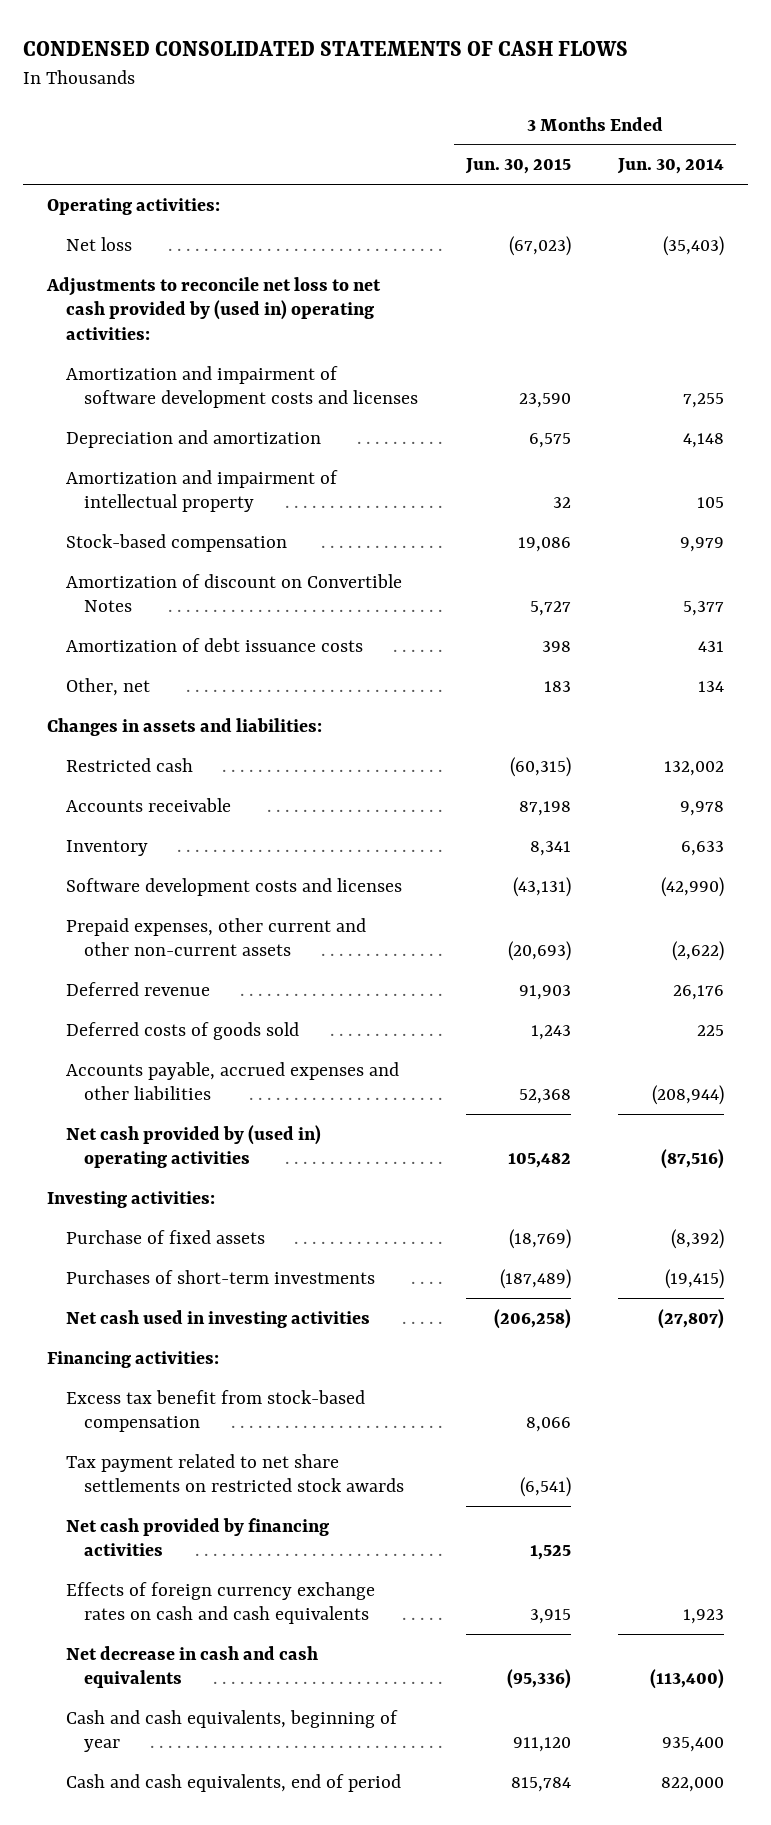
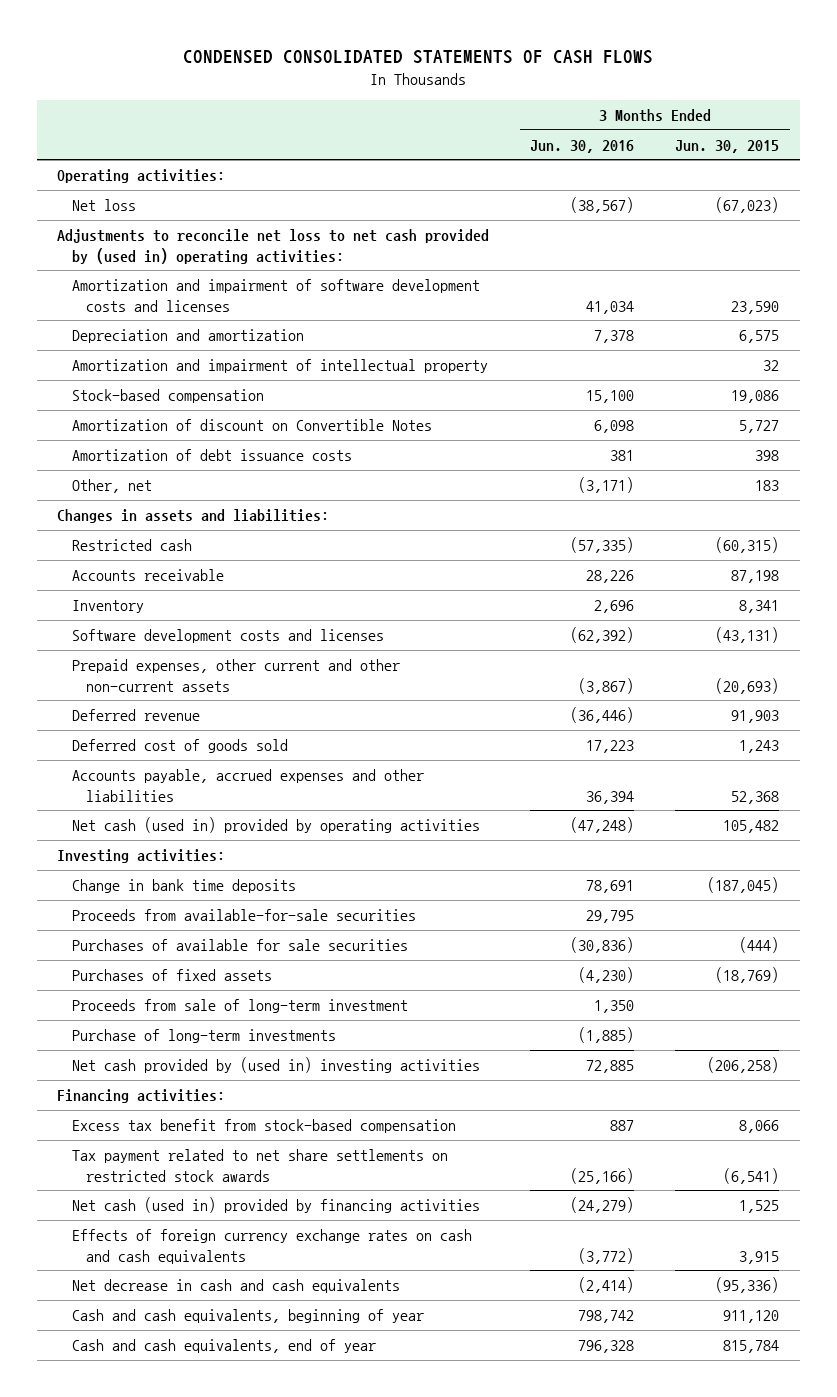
- | 3 Months Ended Jun. 30, 2015 | 3 Months Ended Jun. 30, 2014
+ | 3 Months Ended Jun. 30, 2016 | 3 Months Ended Jun. 30, 2015
- Deferred costs of goods sold | 1,243 | 225
+ Deferred cost of goods sold | 17,223 | 1,243
- Net cash provided by (used in) operating activities | 105,482 | (87,516)
+ Net cash (used in) provided by operating activities | (47,248) | 105,482
- Purchase of fixed assets | (18,769) | (8,392)
- Purchases of short-term investments | (187,489) | (19,415)
- Net cash used in investing activities | (206,258) | (27,807)
+ Change in bank time deposits | 78,691 | (187,045)
+ Proceeds from available-for-sale securities | 29,795 |
+ Purchases of available for sale securities | (30,836) | (444)
+ Purchases of fixed assets | (4,230) | (18,769)
+ Proceeds from sale of long-term investment | 1,350 |
+ Purchase of long-term investments | (1,885) |
+ Net cash provided by (used in) investing activities | 72,885 | (206,258)
- Net cash provided by financing activities | 1,525 |
+ Net cash (used in) provided by financing activities | (24,279) | 1,525
- Cash and cash equivalents, end of period | 815,784 | 822,000
+ Cash and cash equivalents, end of year | 796,328 | 815,784

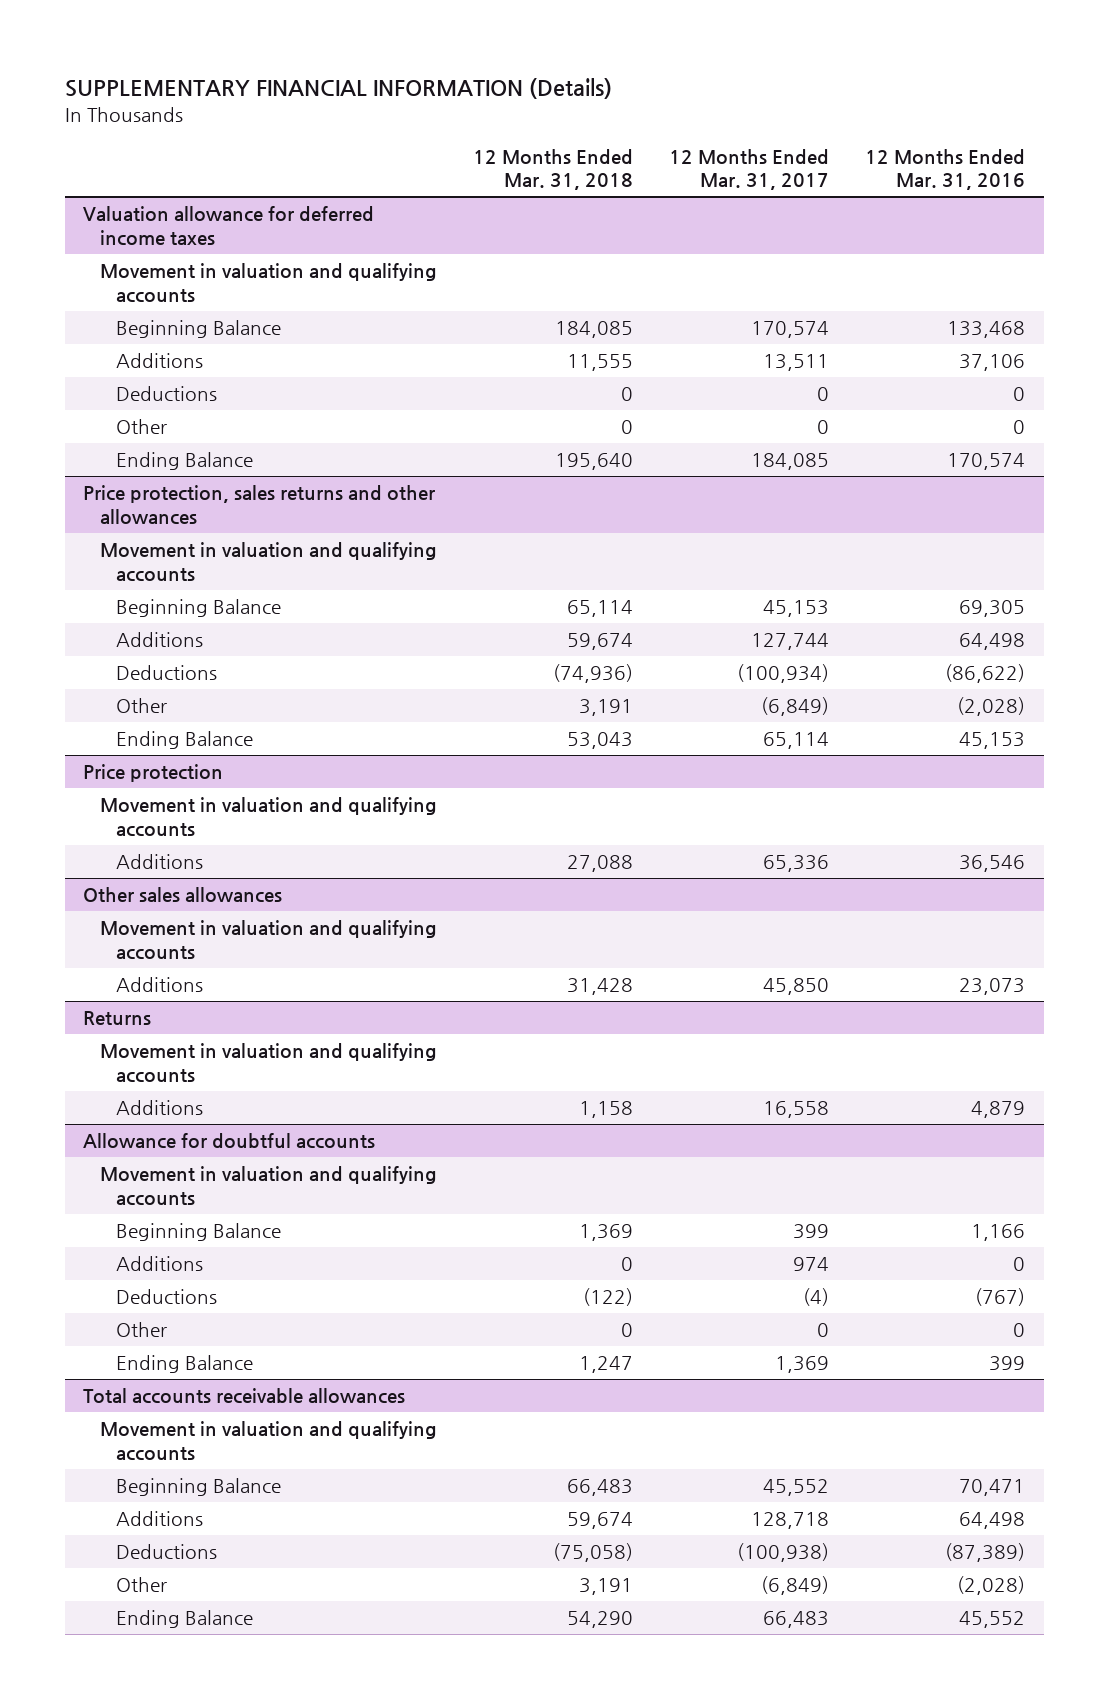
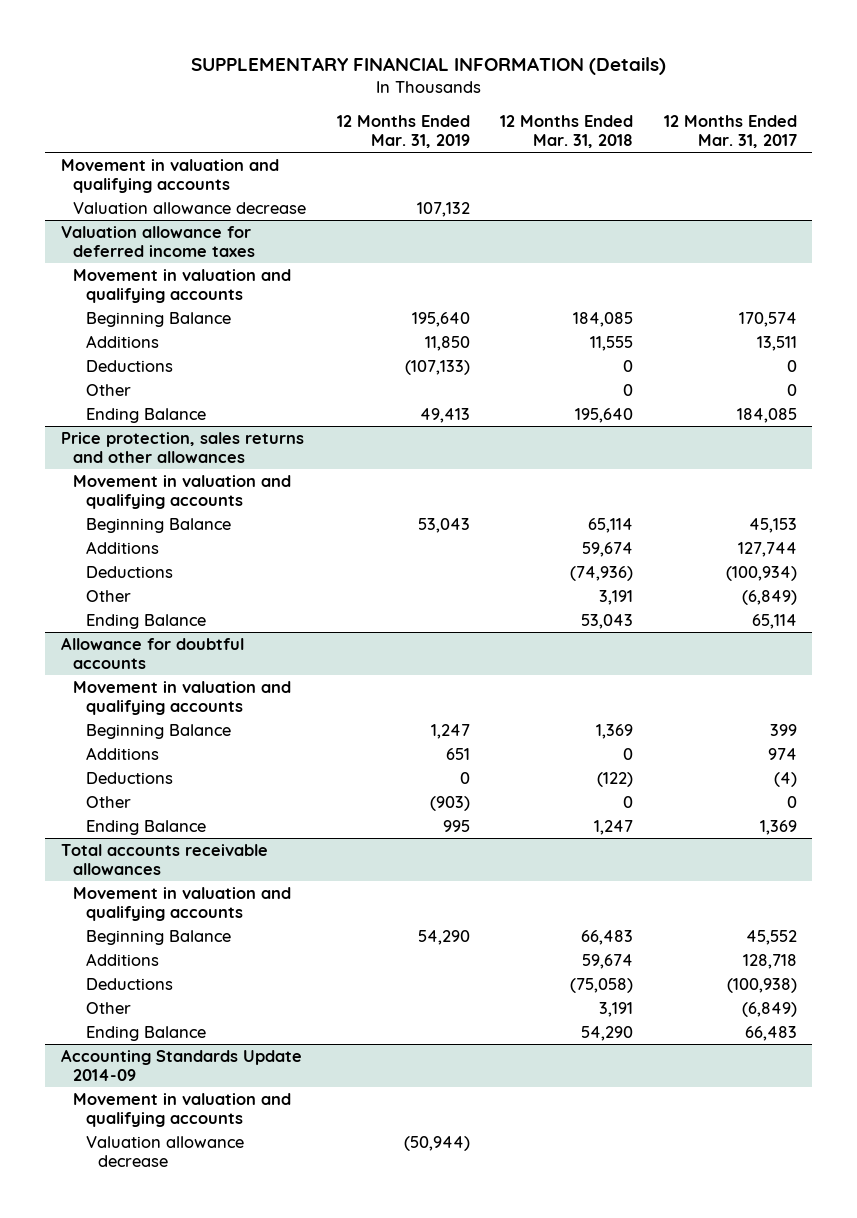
- | 12 Months Ended Mar. 31, 2018 | 12 Months Ended Mar. 31, 2017 | 12 Months Ended Mar. 31, 2016
+ | 12 Months Ended Mar. 31, 2019 | 12 Months Ended Mar. 31, 2018 | 12 Months Ended Mar. 31, 2017
+ Movement in valuation and qualifying accounts
+ Valuation allowance decrease | 107,132 | |
- Price protection
- Movement in valuation and qualifying accounts
- Additions | 27,088 | 65,336 | 36,546
- Other sales allowances
- Movement in valuation and qualifying accounts
- Additions | 31,428 | 45,850 | 23,073
- Returns
- Movement in valuation and qualifying accounts
- Additions | 1,158 | 16,558 | 4,879
+ Accounting Standards Update 2014-09
+ Movement in valuation and qualifying accounts
+ Valuation allowance decrease | (50,944) | |

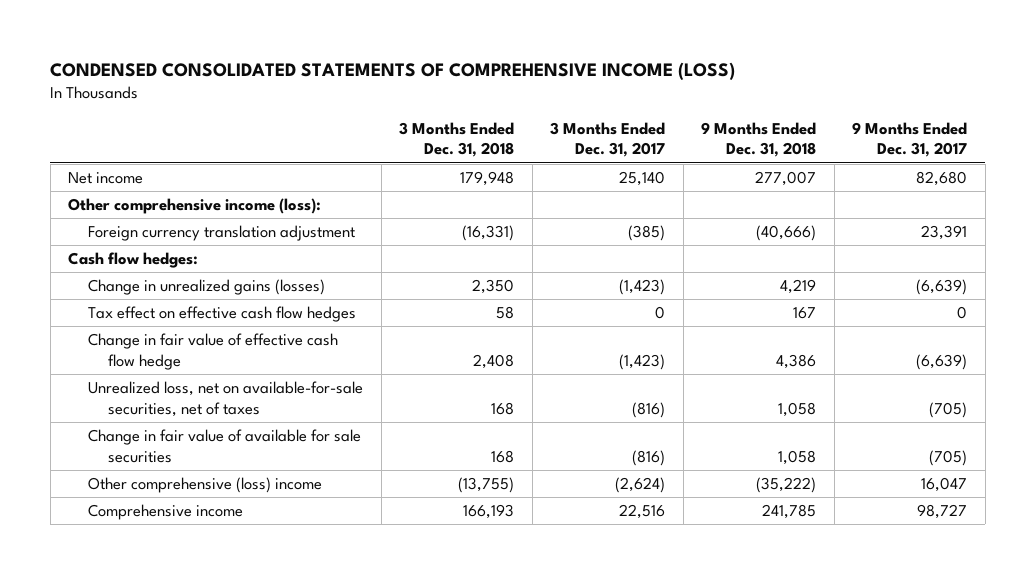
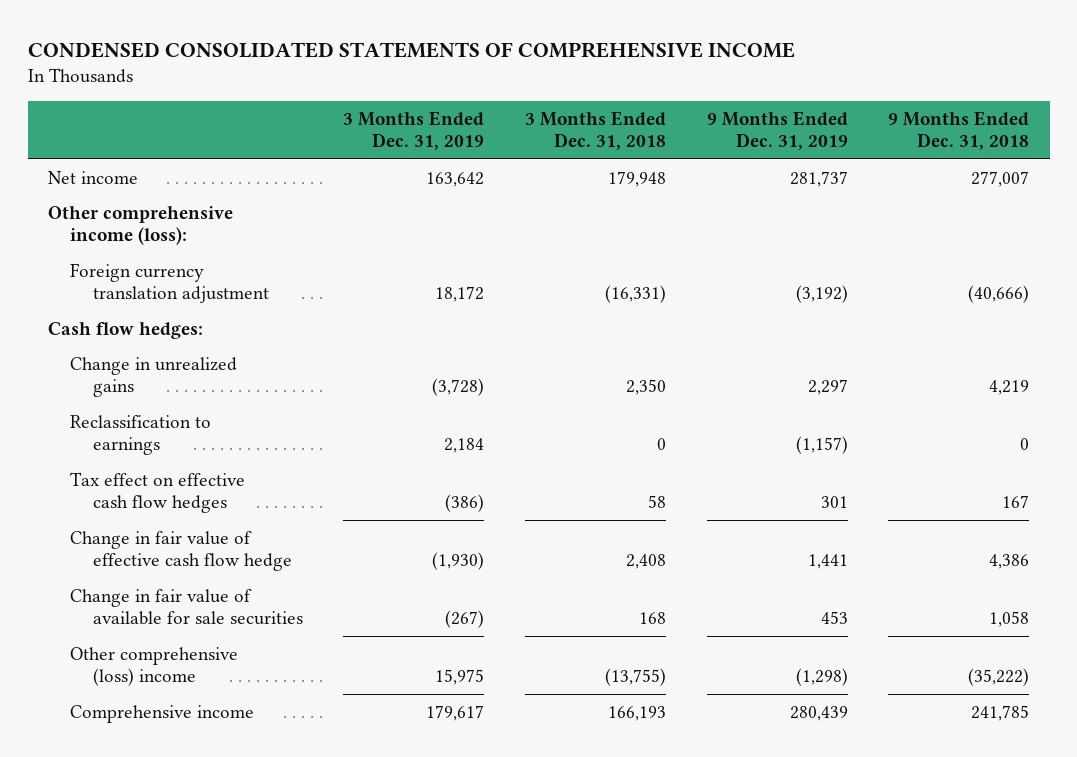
- CONDENSED CONSOLIDATED STATEMENTS OF COMPREHENSIVE INCOME (LOSS)
+ CONDENSED CONSOLIDATED STATEMENTS OF COMPREHENSIVE INCOME
- | 3 Months Ended Dec. 31, 2018 | 3 Months Ended Dec. 31, 2017 | 9 Months Ended Dec. 31, 2018 | 9 Months Ended Dec. 31, 2017
+ | 3 Months Ended Dec. 31, 2019 | 3 Months Ended Dec. 31, 2018 | 9 Months Ended Dec. 31, 2019 | 9 Months Ended Dec. 31, 2018
- Change in unrealized gains (losses) | 2,350 | (1,423) | 4,219 | (6,639)
+ Change in unrealized gains | (3,728) | 2,350 | 2,297 | 4,219
+ Reclassification to earnings | 2,184 | 0 | (1,157) | 0
- Unrealized loss, net on available-for-sale securities, net of taxes | 168 | (816) | 1,058 | (705)

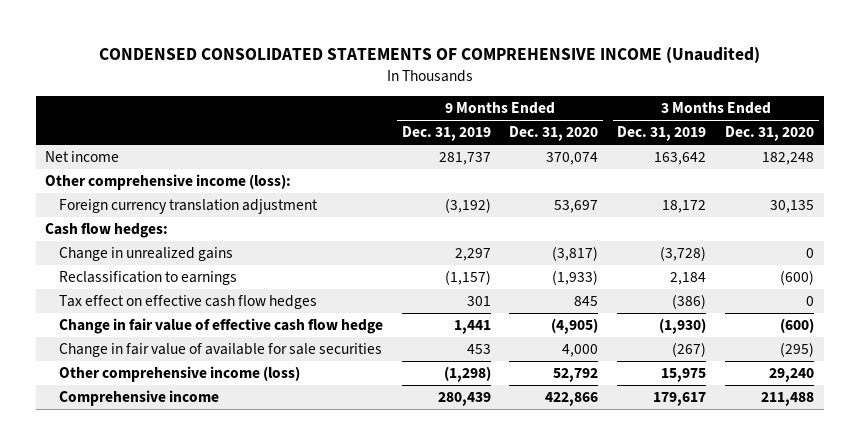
- CONDENSED CONSOLIDATED STATEMENTS OF COMPREHENSIVE INCOME
+ CONDENSED CONSOLIDATED STATEMENTS OF COMPREHENSIVE INCOME (Unaudited)
- | 3 Months Ended Dec. 31, 2019 | 3 Months Ended Dec. 31, 2018 | 9 Months Ended Dec. 31, 2019 | 9 Months Ended Dec. 31, 2018
+ | 9 Months Ended Dec. 31, 2019 | 9 Months Ended Dec. 31, 2020 | 3 Months Ended Dec. 31, 2019 | 3 Months Ended Dec. 31, 2020
- Other comprehensive (loss) income | 15,975 | (13,755) | (1,298) | (35,222)
+ Other comprehensive income (loss) | (1,298) | 52,792 | 15,975 | 29,240

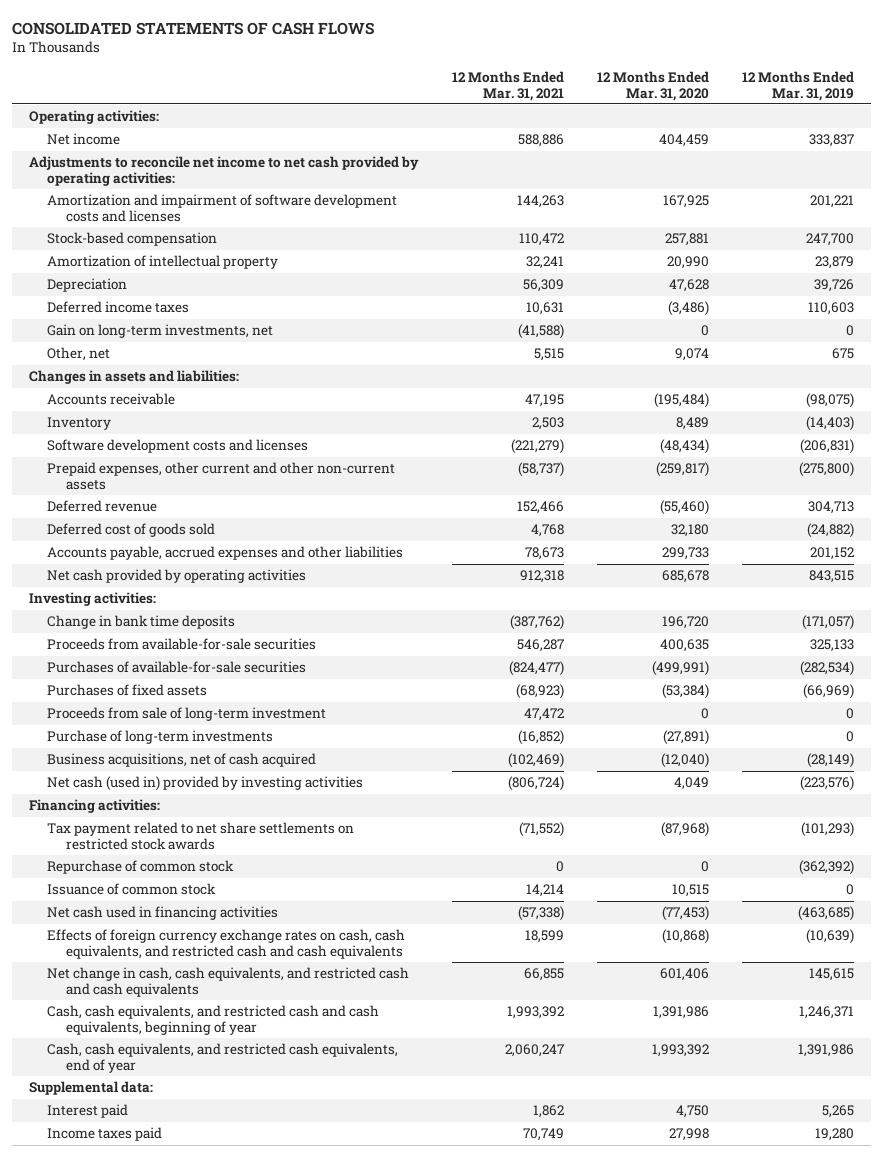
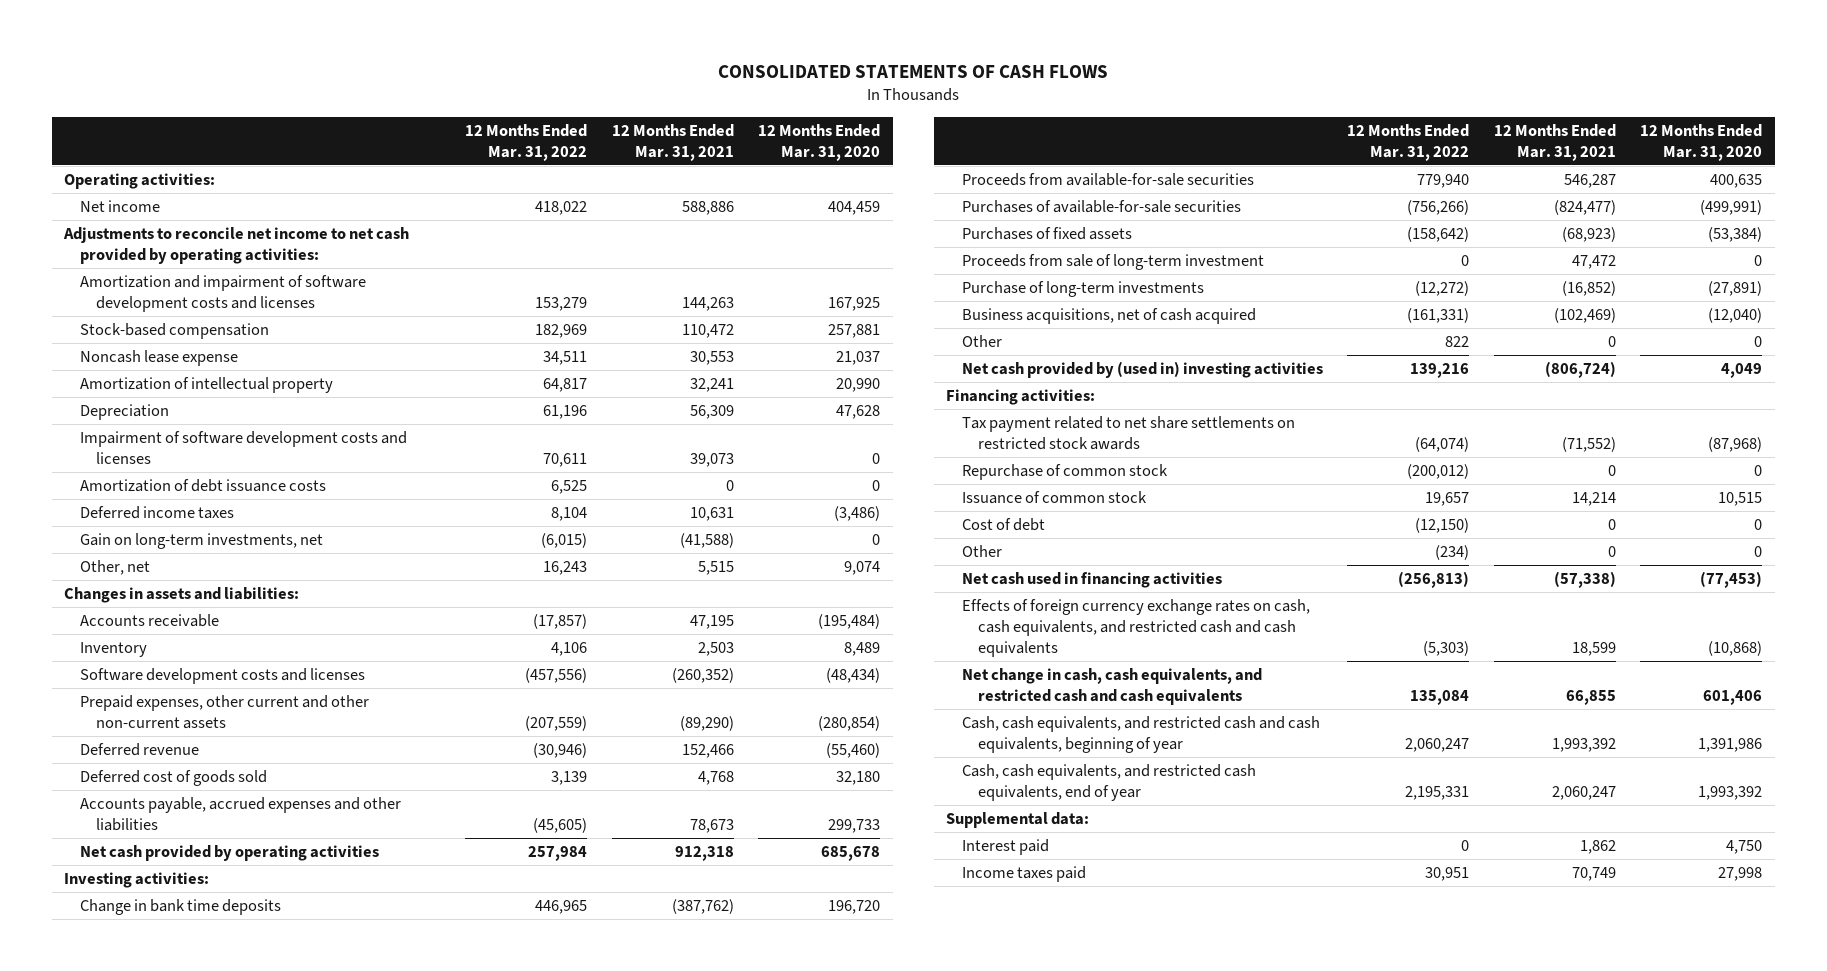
- | 12 Months Ended Mar. 31, 2021 | 12 Months Ended Mar. 31, 2020 | 12 Months Ended Mar. 31, 2019
+ | 12 Months Ended Mar. 31, 2022 | 12 Months Ended Mar. 31, 2021 | 12 Months Ended Mar. 31, 2020
+ Noncash lease expense | 34,511 | 30,553 | 21,037
+ Impairment of software development costs and licenses | 70,611 | 39,073 | 0
+ Amortization of debt issuance costs | 6,525 | 0 | 0
- Software development costs and licenses | (221,279) | (48,434) | (206,831)
- Prepaid expenses, other current and other non-current assets | (58,737) | (259,817) | (275,800)
+ Software development costs and licenses | (457,556) | (260,352) | (48,434)
+ Prepaid expenses, other current and other non-current assets | (207,559) | (89,290) | (280,854)
- Net cash (used in) provided by investing activities | (806,724) | 4,049 | (223,576)
+ Other | 822 | 0 | 0
+ Net cash provided by (used in) investing activities | 139,216 | (806,724) | 4,049
+ Cost of debt | (12,150) | 0 | 0
+ Other | (234) | 0 | 0

